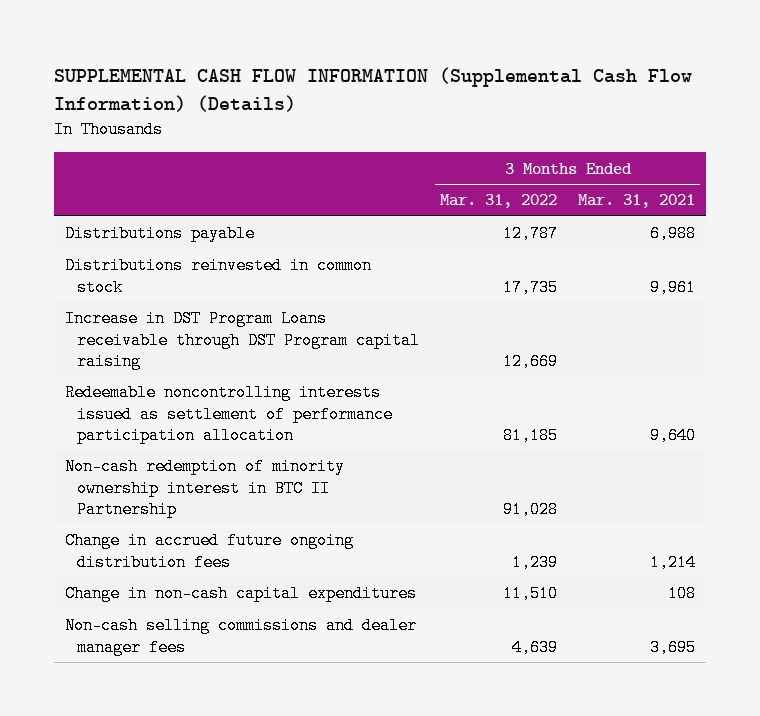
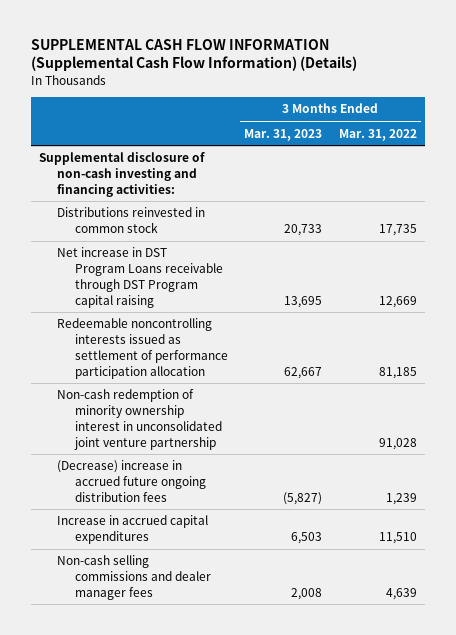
- | 3 Months Ended Mar. 31, 2022 | 3 Months Ended Mar. 31, 2021
+ | 3 Months Ended Mar. 31, 2023 | 3 Months Ended Mar. 31, 2022
- Distributions payable | 12,787 | 6,988
+ Supplemental disclosure of non-cash investing and financing activities:
- Increase in DST Program Loans receivable through DST Program capital raising | 12,669 |
+ Net increase in DST Program Loans receivable through DST Program capital raising | 13,695 | 12,669
- Non-cash redemption of minority ownership interest in BTC II Partnership | 91,028 |
- Change in accrued future ongoing distribution fees | 1,239 | 1,214
- Change in non-cash capital expenditures | 11,510 | 108
+ Non-cash redemption of minority ownership interest in unconsolidated joint venture partnership | | 91,028
+ (Decrease) increase in accrued future ongoing distribution fees | (5,827) | 1,239
+ Increase in accrued capital expenditures | 6,503 | 11,510

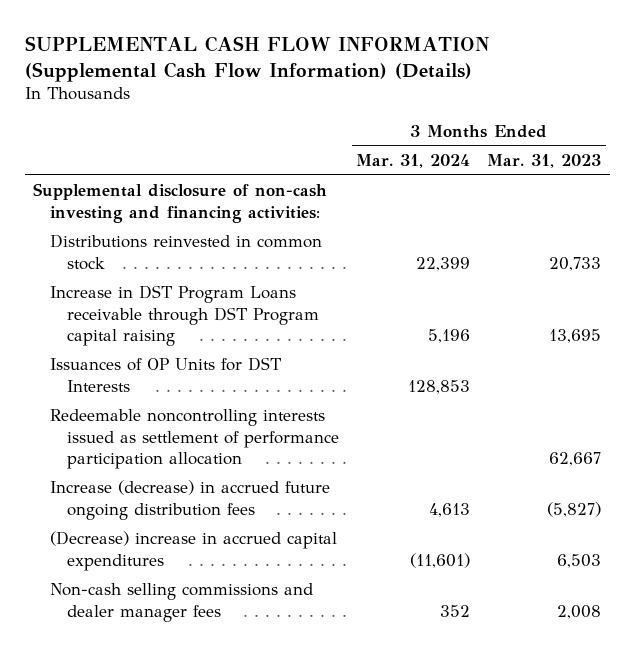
- | 3 Months Ended Mar. 31, 2023 | 3 Months Ended Mar. 31, 2022
+ | 3 Months Ended Mar. 31, 2024 | 3 Months Ended Mar. 31, 2023
- Net increase in DST Program Loans receivable through DST Program capital raising | 13,695 | 12,669
+ Increase in DST Program Loans receivable through DST Program capital raising | 5,196 | 13,695
+ Issuances of OP Units for DST Interests | 128,853 |
- Non-cash redemption of minority ownership interest in unconsolidated joint venture partnership | | 91,028
- (Decrease) increase in accrued future ongoing distribution fees | (5,827) | 1,239
- Increase in accrued capital expenditures | 6,503 | 11,510
+ Increase (decrease) in accrued future ongoing distribution fees | 4,613 | (5,827)
+ (Decrease) increase in accrued capital expenditures | (11,601) | 6,503

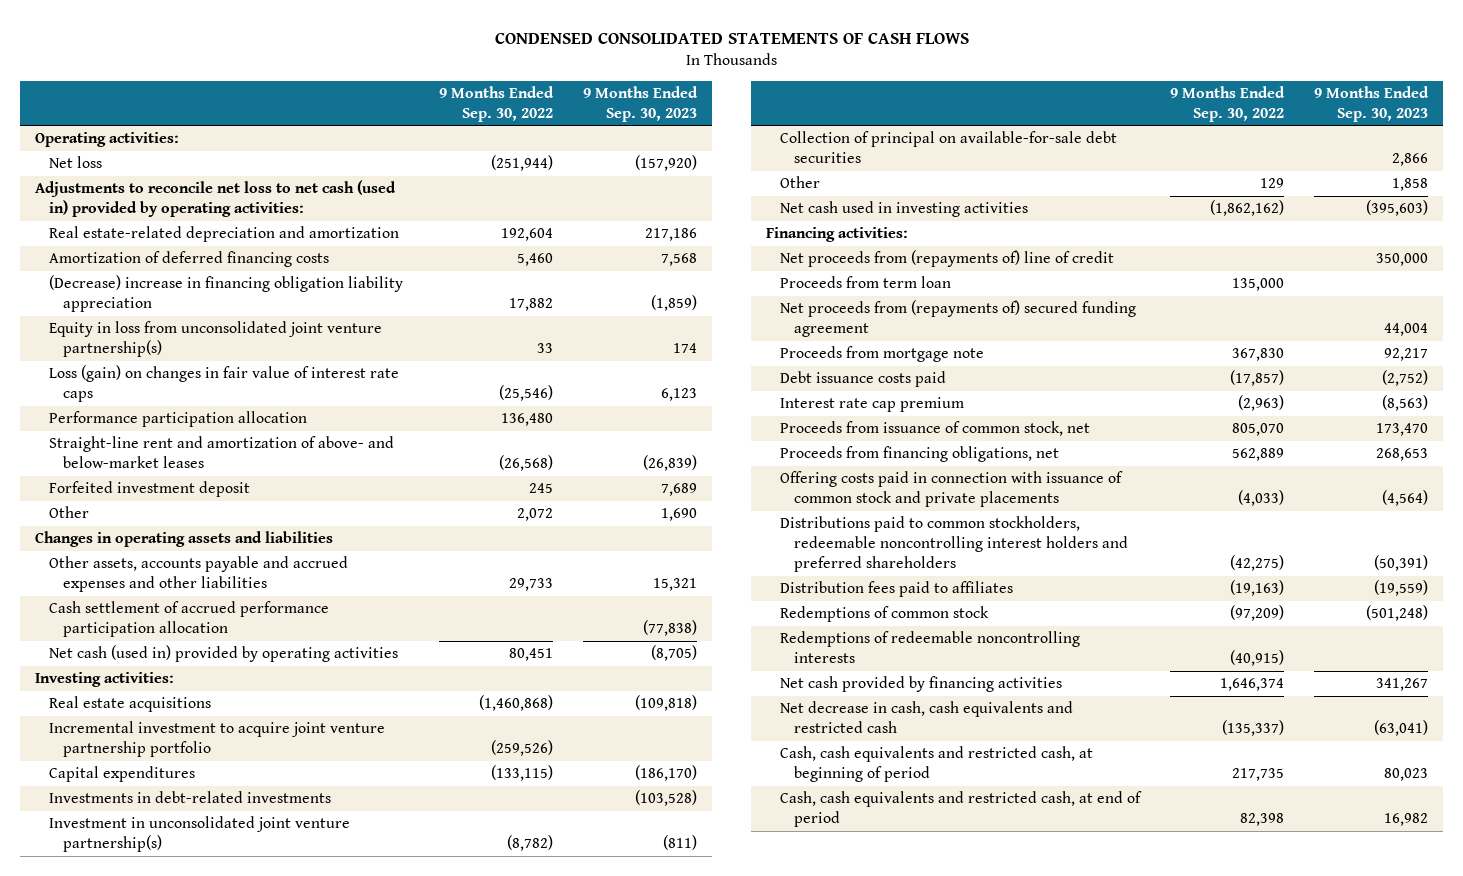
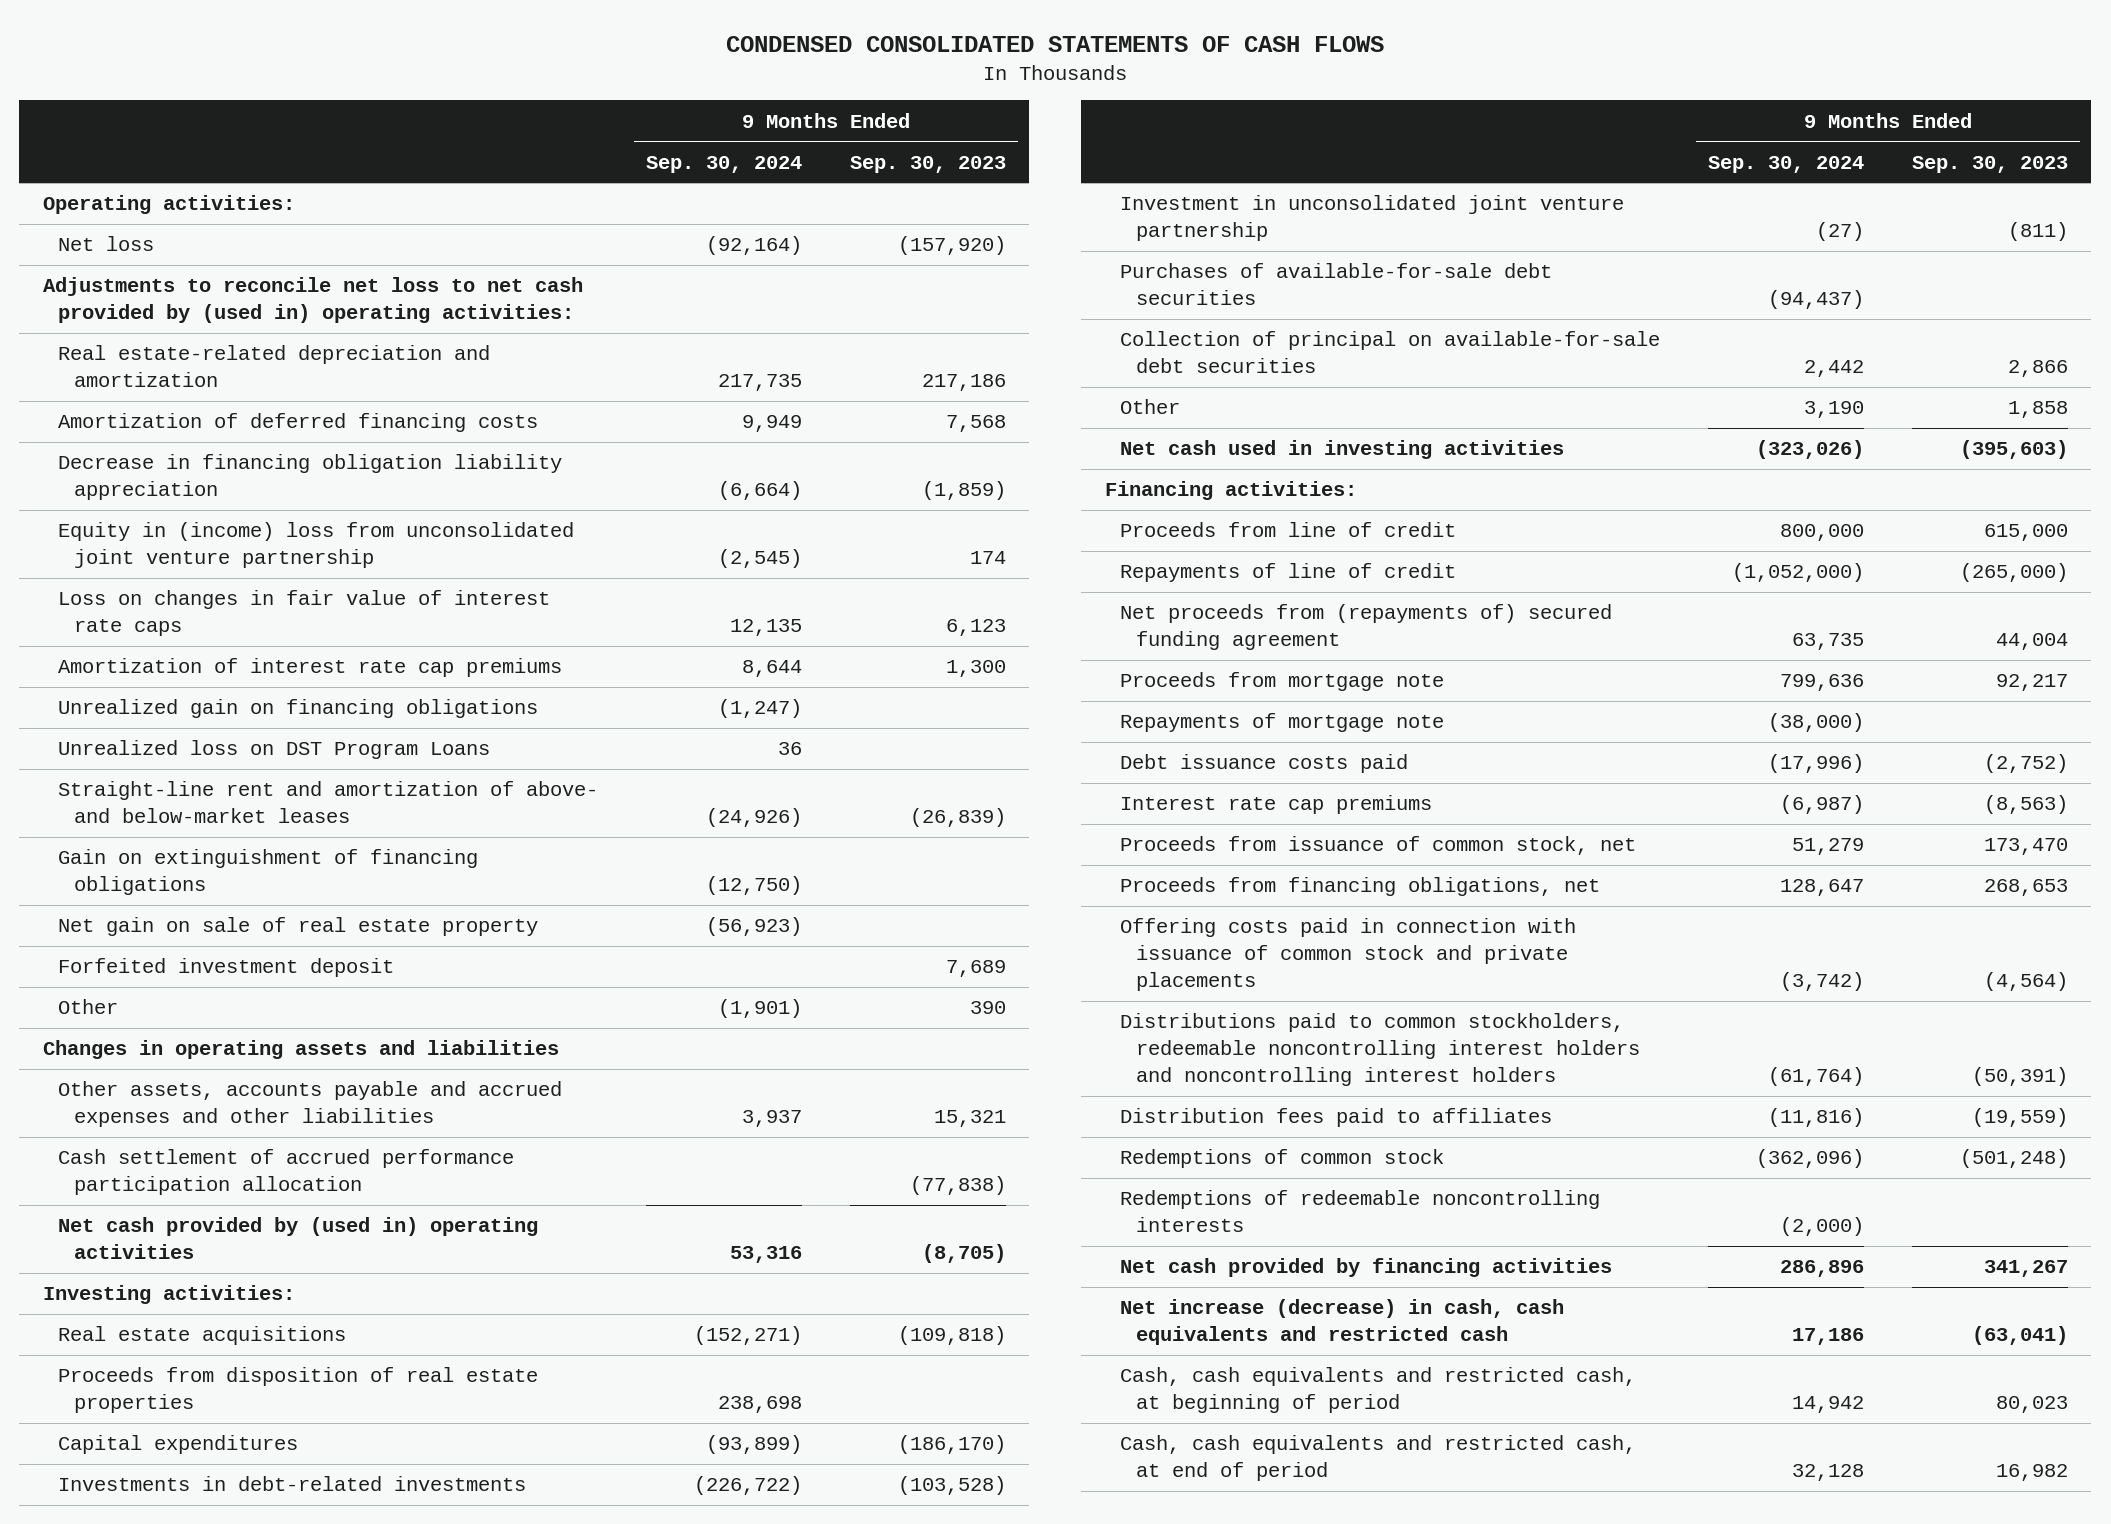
- | 9 Months Ended Sep. 30, 2022 | 9 Months Ended Sep. 30, 2023
+ | 9 Months Ended Sep. 30, 2024 | 9 Months Ended Sep. 30, 2023
- Adjustments to reconcile net loss to net cash (used in) provided by operating activities:
+ Adjustments to reconcile net loss to net cash provided by (used in) operating activities:
- (Decrease) increase in financing obligation liability appreciation | 17,882 | (1,859)
- Equity in loss from unconsolidated joint venture partnership(s) | 33 | 174
- Loss (gain) on changes in fair value of interest rate caps | (25,546) | 6,123
- Performance participation allocation | 136,480 |
+ Decrease in financing obligation liability appreciation | (6,664) | (1,859)
+ Equity in (income) loss from unconsolidated joint venture partnership | (2,545) | 174
+ Loss on changes in fair value of interest rate caps | 12,135 | 6,123
+ Amortization of interest rate cap premiums | 8,644 | 1,300
+ Unrealized gain on financing obligations | (1,247) |
+ Unrealized loss on DST Program Loans | 36 |
+ Gain on extinguishment of financing obligations | (12,750) |
+ Net gain on sale of real estate property | (56,923) |
- Other | 2,072 | 1,690
+ Other | (1,901) | 390
- Net cash (used in) provided by operating activities | 80,451 | (8,705)
+ Net cash provided by (used in) operating activities | 53,316 | (8,705)
- Incremental investment to acquire joint venture partnership portfolio | (259,526) |
+ Proceeds from disposition of real estate properties | 238,698 |
- Investment in unconsolidated joint venture partnership(s) | (8,782) | (811)
+ Investment in unconsolidated joint venture partnership | (27) | (811)
+ Purchases of available-for-sale debt securities | (94,437) |
- Net proceeds from (repayments of) line of credit | | 350,000
- Proceeds from term loan | 135,000 |
+ Proceeds from line of credit | 800,000 | 615,000
+ Repayments of line of credit | (1,052,000) | (265,000)
+ Repayments of mortgage note | (38,000) |
- Interest rate cap premium | (2,963) | (8,563)
+ Interest rate cap premiums | (6,987) | (8,563)
- Distributions paid to common stockholders, redeemable noncontrolling interest holders and preferred shareholders | (42,275) | (50,391)
+ Distributions paid to common stockholders, redeemable noncontrolling interest holders and noncontrolling interest holders | (61,764) | (50,391)
- Net decrease in cash, cash equivalents and restricted cash | (135,337) | (63,041)
+ Net increase (decrease) in cash, cash equivalents and restricted cash | 17,186 | (63,041)

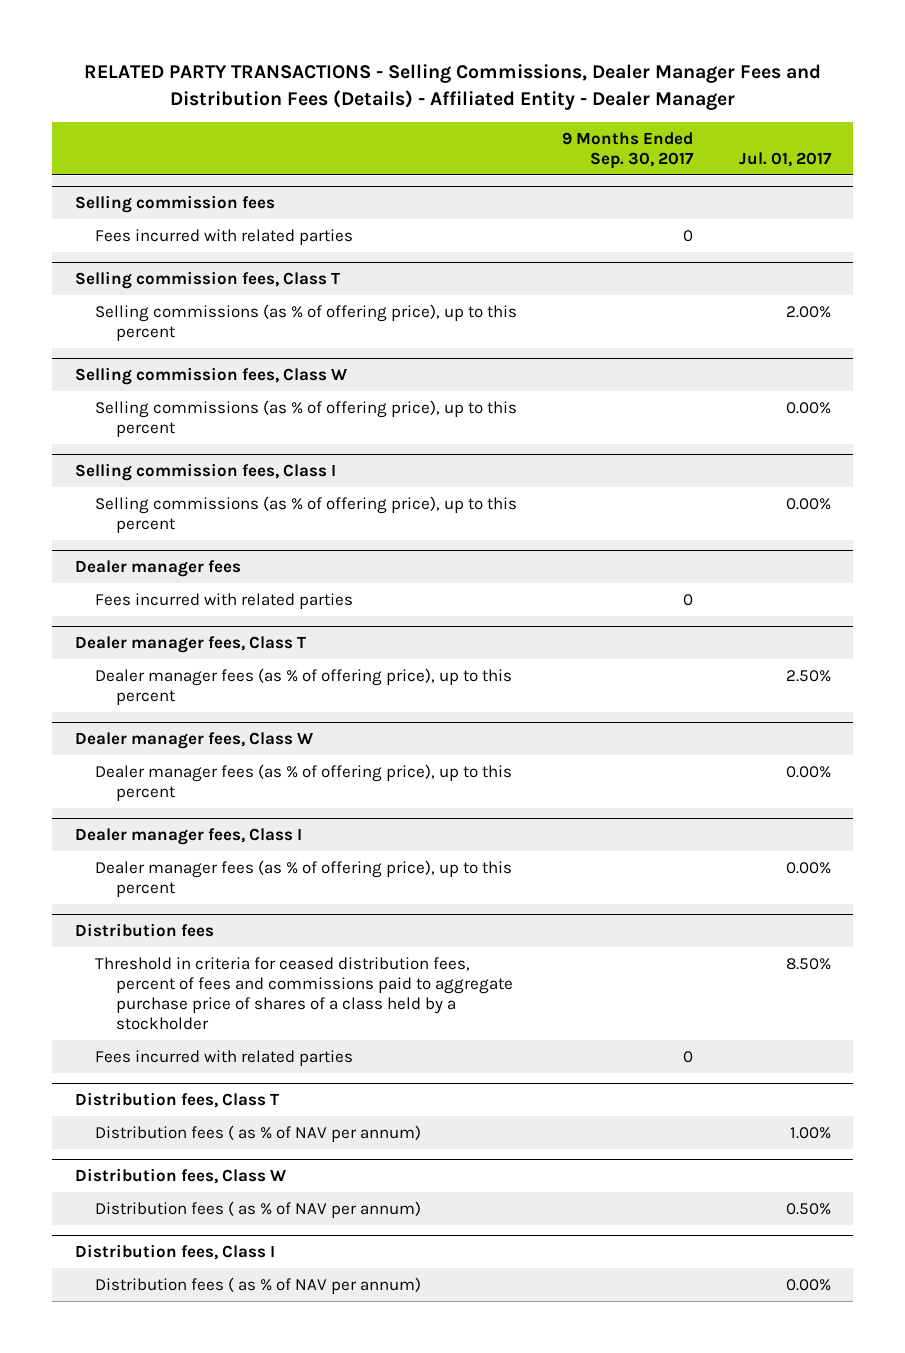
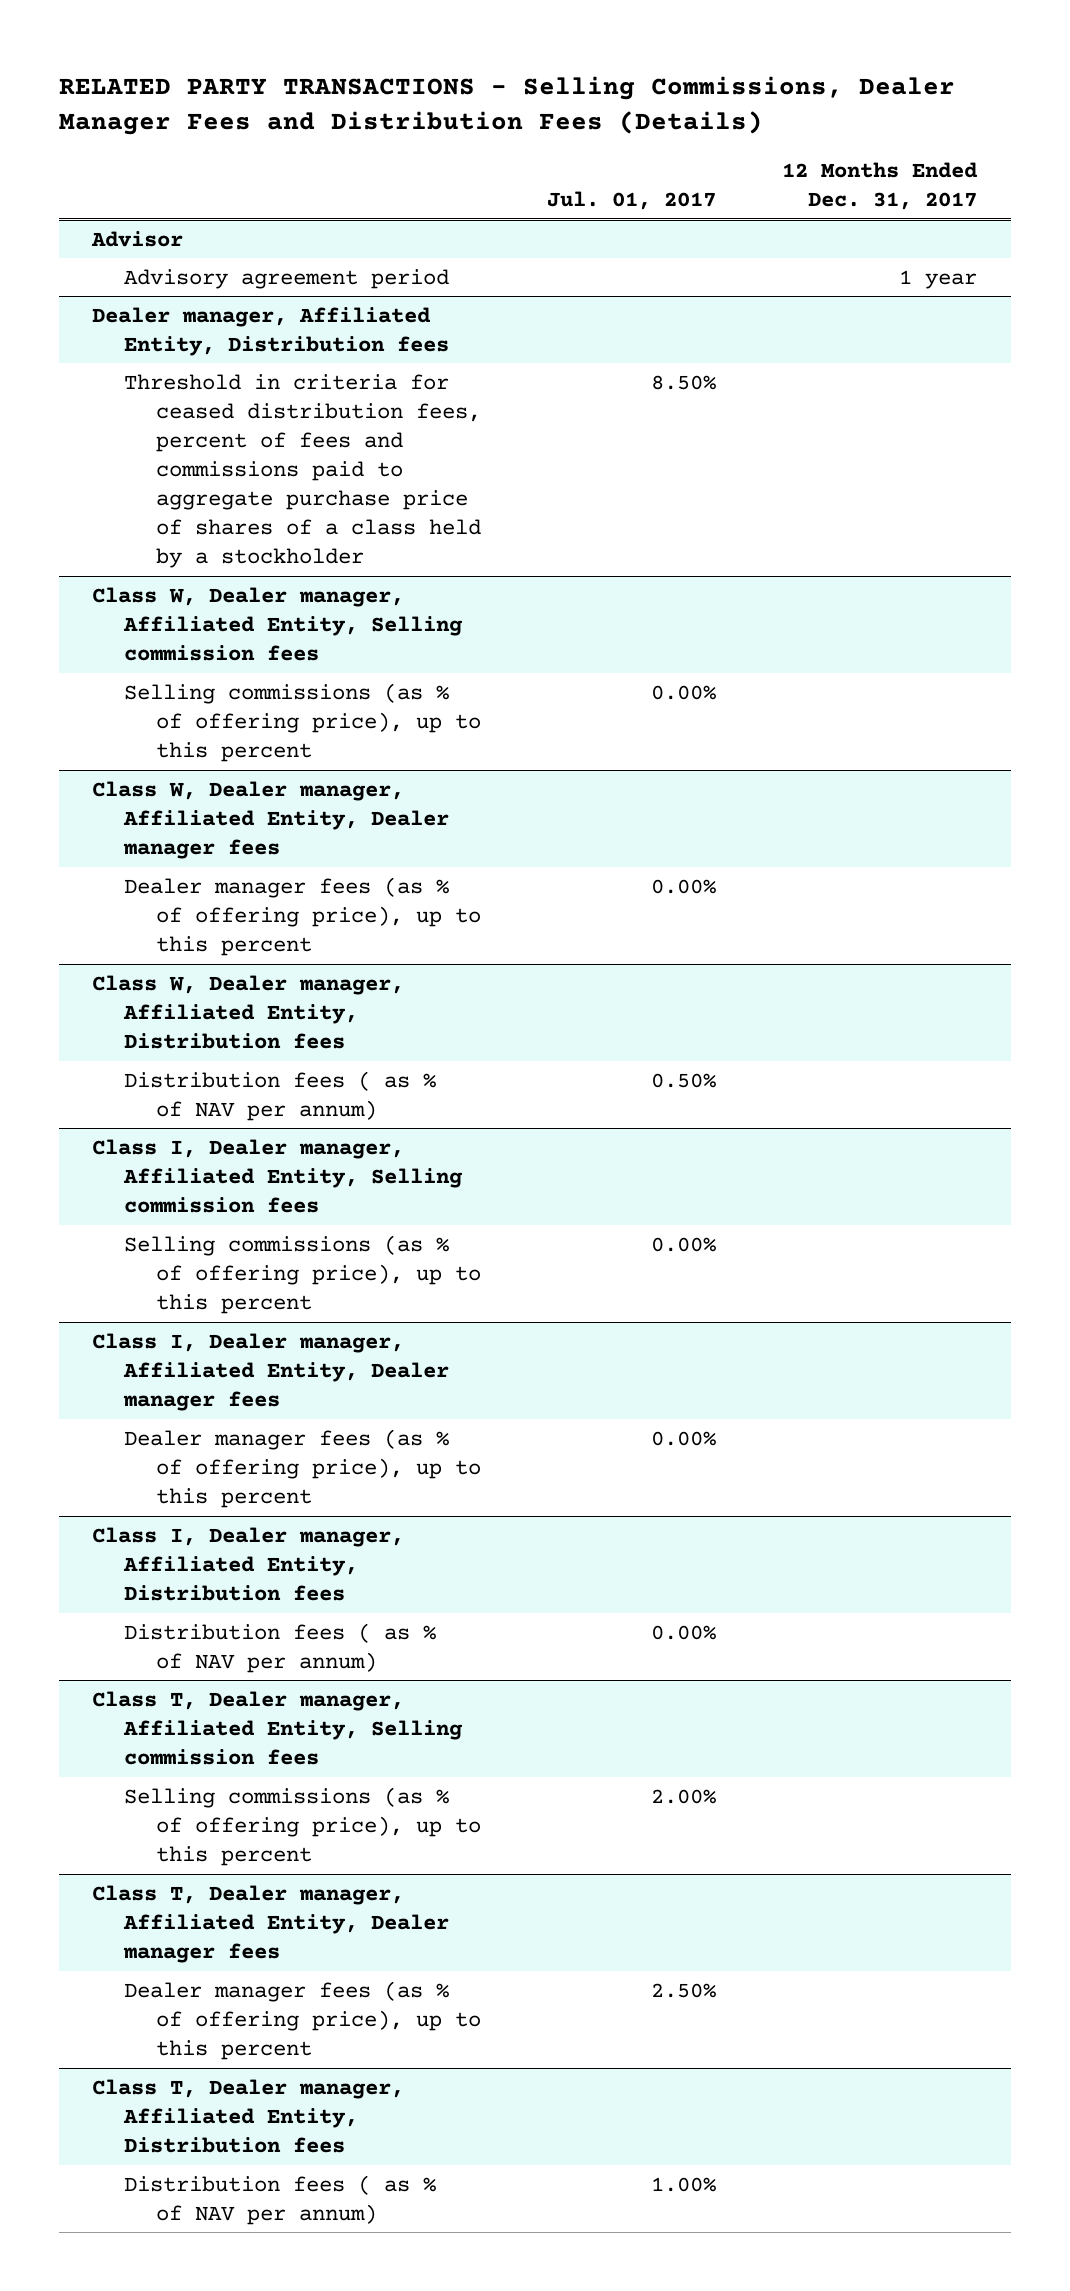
- RELATED PARTY TRANSACTIONS - Selling Commissions, Dealer Manager Fees and Distribution Fees (Details) - Affiliated Entity - Dealer Manager
+ RELATED PARTY TRANSACTIONS - Selling Commissions, Dealer Manager Fees and Distribution Fees (Details)
- | 9 Months Ended Sep. 30, 2017 | Jul. 01, 2017
+ | Jul. 01, 2017 | 12 Months Ended Dec. 31, 2017
- Selling commission fees
- Fees incurred with related parties | 0 |
- Selling commission fees, Class T
- Selling commissions (as % of offering price), up to this percent | | 2.00%
- Selling commission fees, Class W
- Selling commissions (as % of offering price), up to this percent | | 0.00%
- Selling commission fees, Class I
+ Advisor
+ Advisory agreement period | | 1 year
+ Dealer manager, Affiliated Entity, Distribution fees
+ Threshold in criteria for ceased distribution fees, percent of fees and commissions paid to aggregate purchase price of shares of a class held by a stockholder | 8.50% |
+ Class W, Dealer manager, Affiliated Entity, Selling commission fees
- Dealer manager fees
- Fees incurred with related parties | 0 |
- Dealer manager fees, Class T
- Dealer manager fees (as % of offering price), up to this percent | | 2.50%
- Dealer manager fees, Class W
- Dealer manager fees (as % of offering price), up to this percent | | 0.00%
- Dealer manager fees, Class I
+ Class W, Dealer manager, Affiliated Entity, Dealer manager fees
- Distribution fees
- Threshold in criteria for ceased distribution fees, percent of fees and commissions paid to aggregate purchase price of shares of a class held by a stockholder | | 8.50%
- Fees incurred with related parties | 0 |
- Distribution fees, Class T
- Distribution fees ( as % of NAV per annum) | | 1.00%
- Distribution fees, Class W
+ Class W, Dealer manager, Affiliated Entity, Distribution fees
- Distribution fees, Class I
+ Class I, Dealer manager, Affiliated Entity, Selling commission fees
+ Selling commissions (as % of offering price), up to this percent | 0.00% |
+ Class I, Dealer manager, Affiliated Entity, Dealer manager fees
+ Dealer manager fees (as % of offering price), up to this percent | 0.00% |
+ Class I, Dealer manager, Affiliated Entity, Distribution fees
+ Class T, Dealer manager, Affiliated Entity, Selling commission fees
+ Selling commissions (as % of offering price), up to this percent | 2.00% |
+ Class T, Dealer manager, Affiliated Entity, Dealer manager fees
+ Dealer manager fees (as % of offering price), up to this percent | 2.50% |
+ Class T, Dealer manager, Affiliated Entity, Distribution fees
+ Distribution fees ( as % of NAV per annum) | 1.00% |

